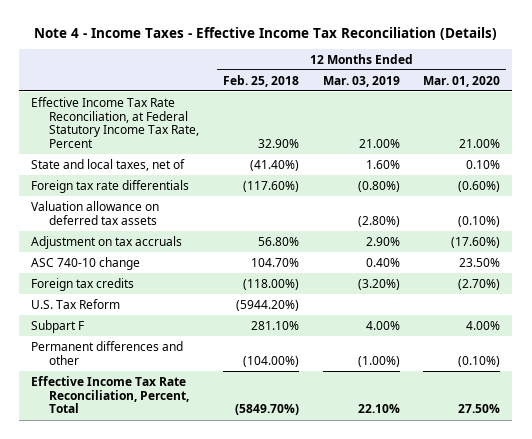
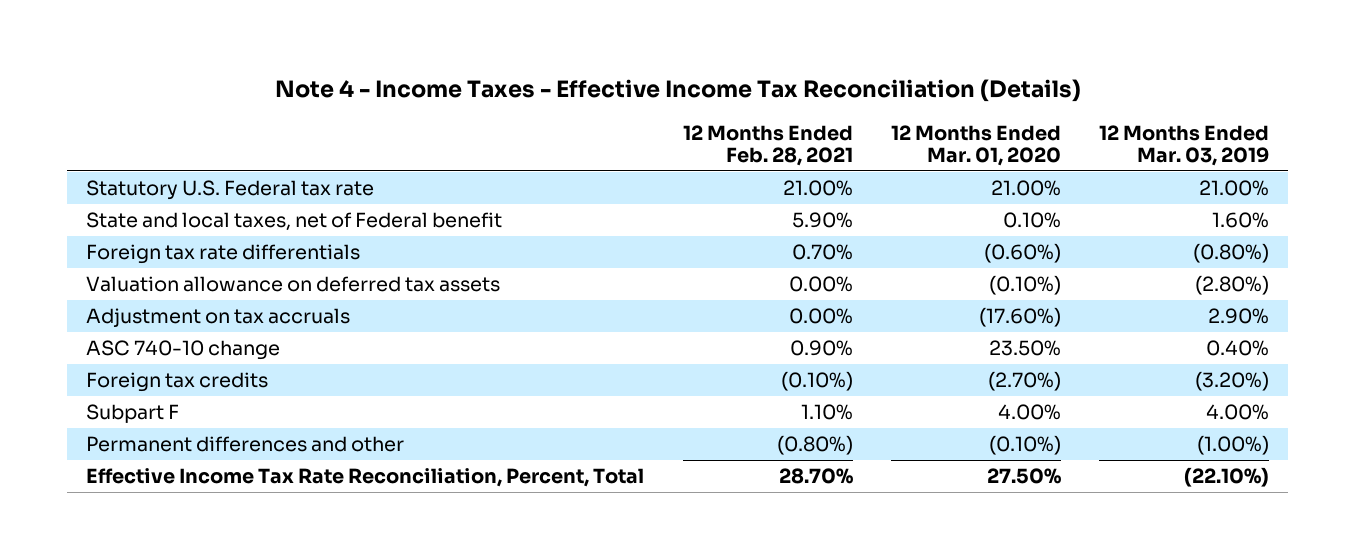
- | 12 Months Ended Feb. 25, 2018 | 12 Months Ended Mar. 03, 2019 | 12 Months Ended Mar. 01, 2020
+ | 12 Months Ended Feb. 28, 2021 | 12 Months Ended Mar. 01, 2020 | 12 Months Ended Mar. 03, 2019
- Effective Income Tax Rate Reconciliation, at Federal Statutory Income Tax Rate, Percent | 32.90% | 21.00% | 21.00%
- State and local taxes, net of | (41.40%) | 1.60% | 0.10%
+ Statutory U.S. Federal tax rate | 21.00% | 21.00% | 21.00%
+ State and local taxes, net of Federal benefit | 5.90% | 0.10% | 1.60%
- U.S. Tax Reform | (5944.20%) | |
- Effective Income Tax Rate Reconciliation, Percent, Total | (5849.70%) | 22.10% | 27.50%
+ Effective Income Tax Rate Reconciliation, Percent, Total | 28.70% | 27.50% | (22.10%)

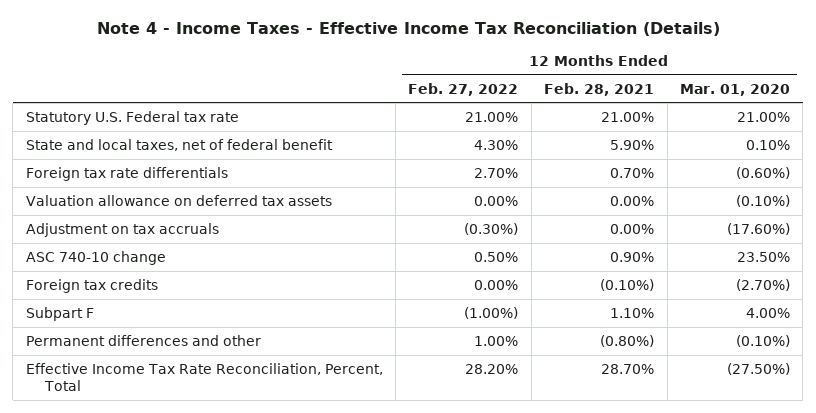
- | 12 Months Ended Feb. 28, 2021 | 12 Months Ended Mar. 01, 2020 | 12 Months Ended Mar. 03, 2019
+ | 12 Months Ended Feb. 27, 2022 | 12 Months Ended Feb. 28, 2021 | 12 Months Ended Mar. 01, 2020
- State and local taxes, net of Federal benefit | 5.90% | 0.10% | 1.60%
+ State and local taxes, net of federal benefit | 4.30% | 5.90% | 0.10%
- Effective Income Tax Rate Reconciliation, Percent, Total | 28.70% | 27.50% | (22.10%)
+ Effective Income Tax Rate Reconciliation, Percent, Total | 28.20% | 28.70% | (27.50%)

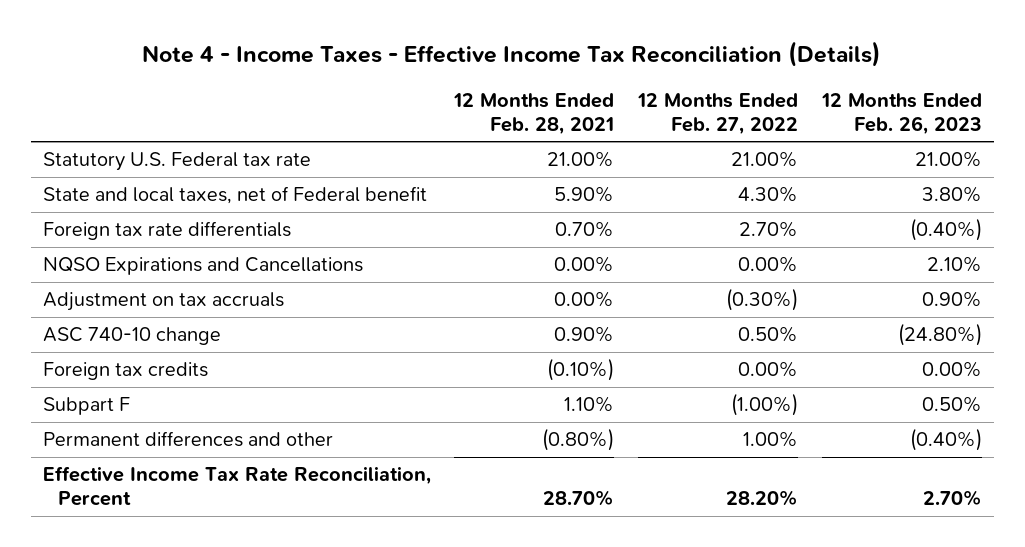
- | 12 Months Ended Feb. 27, 2022 | 12 Months Ended Feb. 28, 2021 | 12 Months Ended Mar. 01, 2020
+ | 12 Months Ended Feb. 28, 2021 | 12 Months Ended Feb. 27, 2022 | 12 Months Ended Feb. 26, 2023
- State and local taxes, net of federal benefit | 4.30% | 5.90% | 0.10%
+ State and local taxes, net of Federal benefit | 5.90% | 4.30% | 3.80%
- Valuation allowance on deferred tax assets | 0.00% | 0.00% | (0.10%)
+ NQSO Expirations and Cancellations | 0.00% | 0.00% | 2.10%
- Effective Income Tax Rate Reconciliation, Percent, Total | 28.20% | 28.70% | (27.50%)
+ Effective Income Tax Rate Reconciliation, Percent | 28.70% | 28.20% | 2.70%

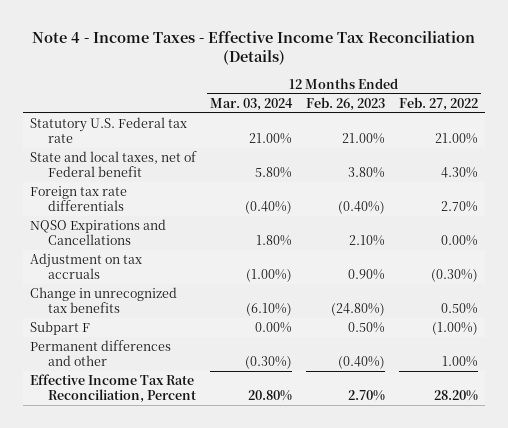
- | 12 Months Ended Feb. 28, 2021 | 12 Months Ended Feb. 27, 2022 | 12 Months Ended Feb. 26, 2023
+ | 12 Months Ended Mar. 03, 2024 | 12 Months Ended Feb. 26, 2023 | 12 Months Ended Feb. 27, 2022
- ASC 740-10 change | 0.90% | 0.50% | (24.80%)
- Foreign tax credits | (0.10%) | 0.00% | 0.00%
+ Change in unrecognized tax benefits | (6.10%) | (24.80%) | 0.50%

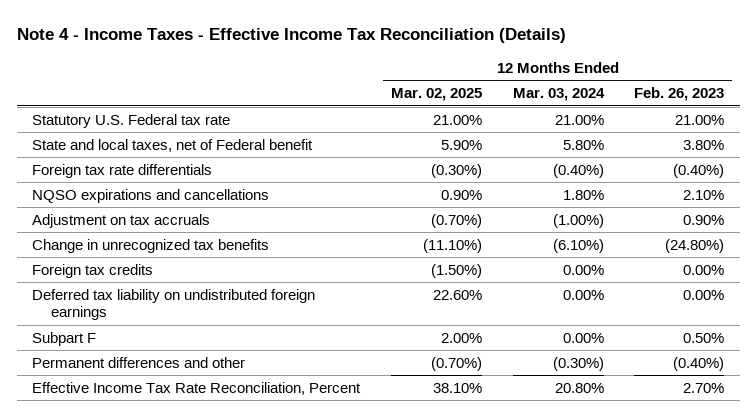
- | 12 Months Ended Mar. 03, 2024 | 12 Months Ended Feb. 26, 2023 | 12 Months Ended Feb. 27, 2022
+ | 12 Months Ended Mar. 02, 2025 | 12 Months Ended Mar. 03, 2024 | 12 Months Ended Feb. 26, 2023
- NQSO Expirations and Cancellations | 1.80% | 2.10% | 0.00%
+ NQSO expirations and cancellations | 0.90% | 1.80% | 2.10%
+ Foreign tax credits | (1.50%) | 0.00% | 0.00%
+ Deferred tax liability on undistributed foreign earnings | 22.60% | 0.00% | 0.00%

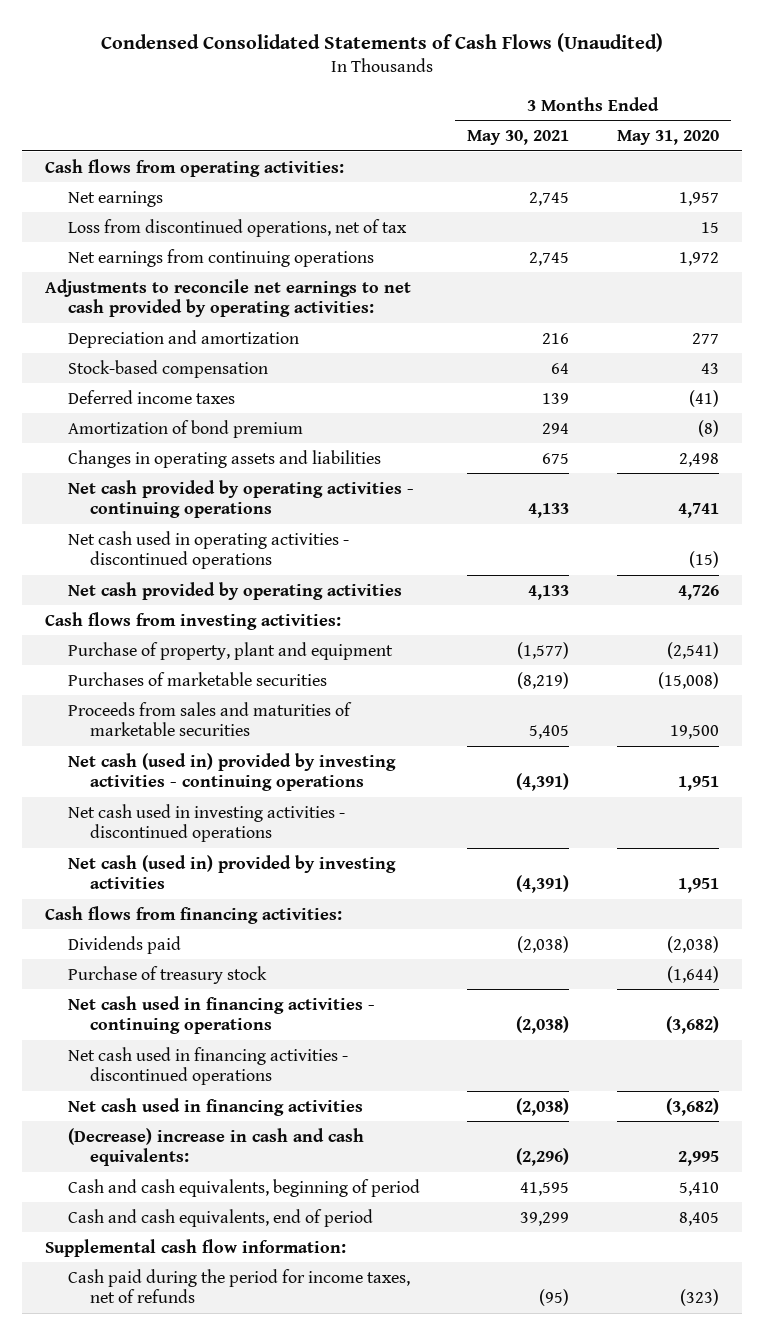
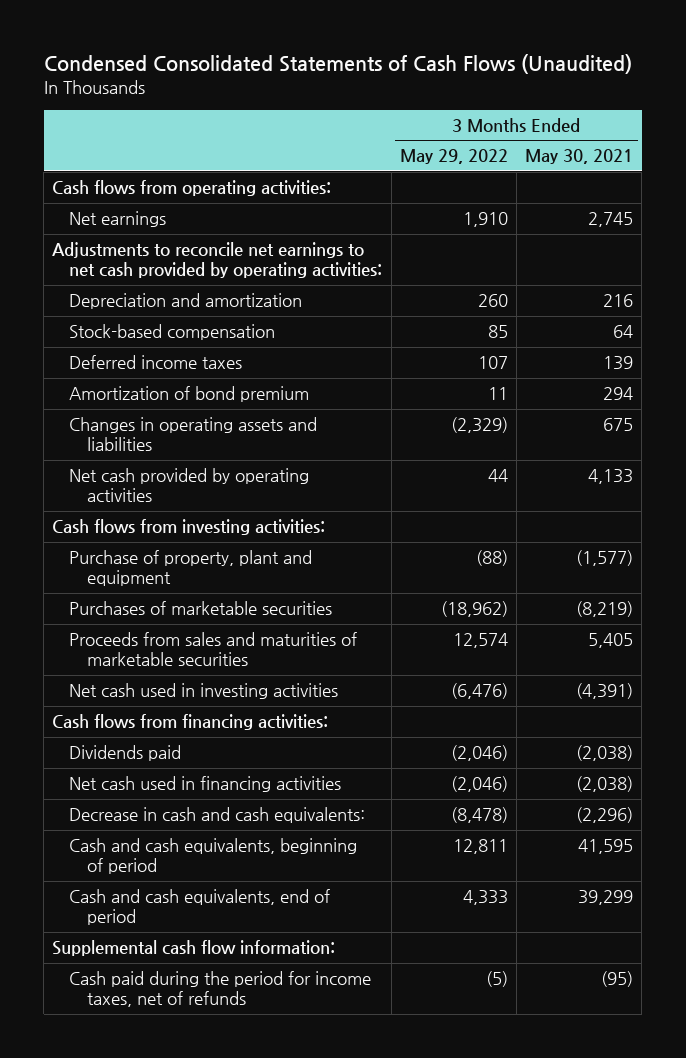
- | 3 Months Ended May 30, 2021 | 3 Months Ended May 31, 2020
+ | 3 Months Ended May 29, 2022 | 3 Months Ended May 30, 2021
- Loss from discontinued operations, net of tax | | 15
- Net earnings from continuing operations | 2,745 | 1,972
- Net cash provided by operating activities - continuing operations | 4,133 | 4,741
- Net cash used in operating activities - discontinued operations | | (15)
- Net cash (used in) provided by investing activities - continuing operations | (4,391) | 1,951
- Net cash used in investing activities - discontinued operations
- Net cash (used in) provided by investing activities | (4,391) | 1,951
+ Net cash used in investing activities | (6,476) | (4,391)
- Purchase of treasury stock | | (1,644)
- Net cash used in financing activities - continuing operations | (2,038) | (3,682)
- Net cash used in financing activities - discontinued operations
- (Decrease) increase in cash and cash equivalents: | (2,296) | 2,995
+ Decrease in cash and cash equivalents: | (8,478) | (2,296)

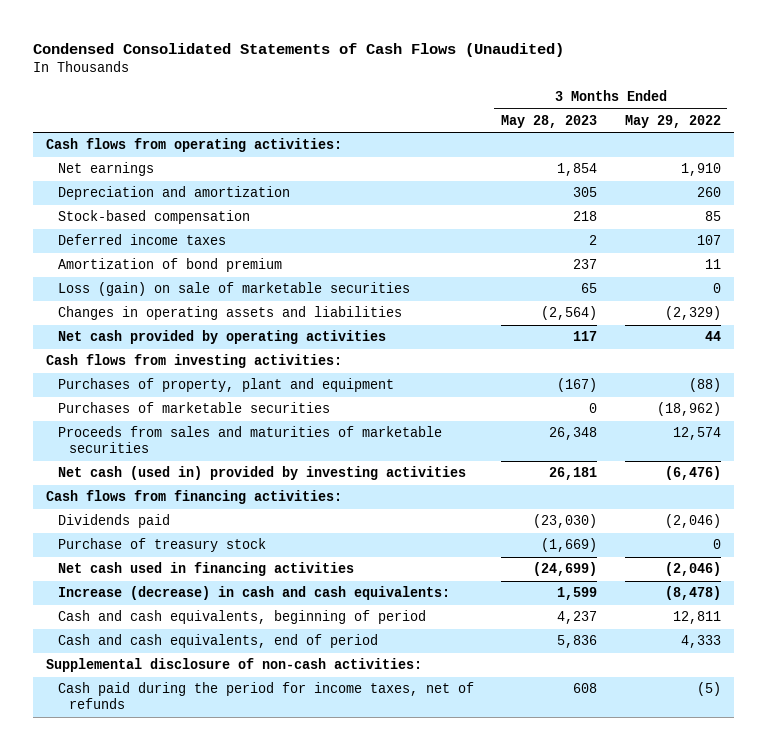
- | 3 Months Ended May 29, 2022 | 3 Months Ended May 30, 2021
+ | 3 Months Ended May 28, 2023 | 3 Months Ended May 29, 2022
- Adjustments to reconcile net earnings to net cash provided by operating activities:
+ Loss (gain) on sale of marketable securities | 65 | 0
- Purchase of property, plant and equipment | (88) | (1,577)
+ Purchases of property, plant and equipment | (167) | (88)
- Net cash used in investing activities | (6,476) | (4,391)
+ Net cash (used in) provided by investing activities | 26,181 | (6,476)
+ Purchase of treasury stock | (1,669) | 0
- Decrease in cash and cash equivalents: | (8,478) | (2,296)
+ Increase (decrease) in cash and cash equivalents: | 1,599 | (8,478)
- Supplemental cash flow information:
+ Supplemental disclosure of non-cash activities:

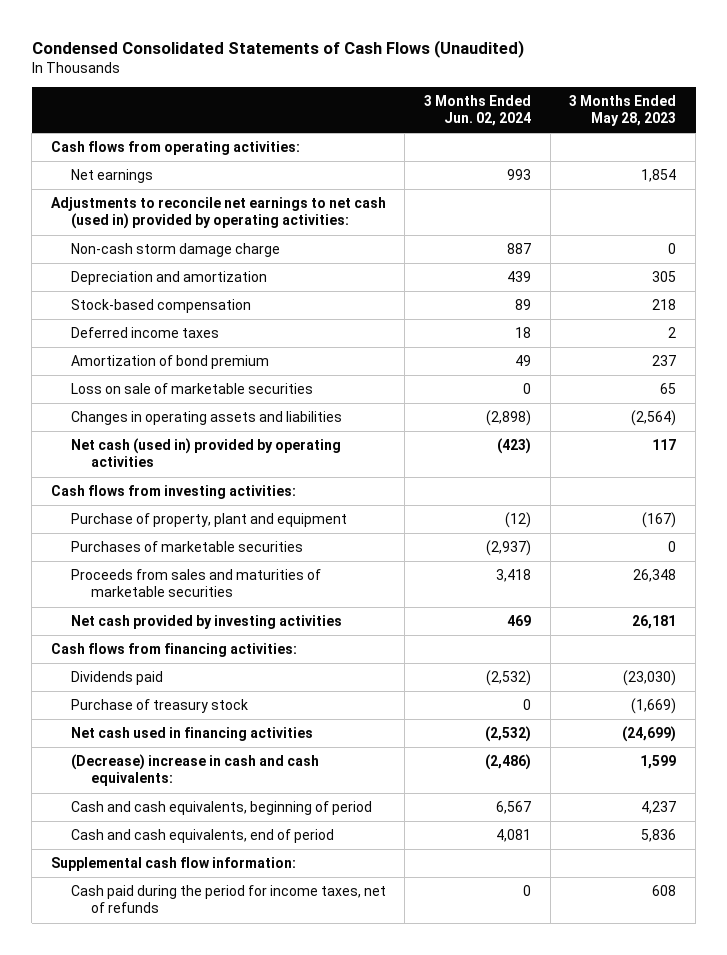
- | 3 Months Ended May 28, 2023 | 3 Months Ended May 29, 2022
+ | 3 Months Ended Jun. 02, 2024 | 3 Months Ended May 28, 2023
+ Adjustments to reconcile net earnings to net cash (used in) provided by operating activities:
+ Non-cash storm damage charge | 887 | 0
- Loss (gain) on sale of marketable securities | 65 | 0
+ Loss on sale of marketable securities | 0 | 65
- Net cash provided by operating activities | 117 | 44
+ Net cash (used in) provided by operating activities | (423) | 117
- Purchases of property, plant and equipment | (167) | (88)
+ Purchase of property, plant and equipment | (12) | (167)
- Net cash (used in) provided by investing activities | 26,181 | (6,476)
+ Net cash provided by investing activities | 469 | 26,181
- Increase (decrease) in cash and cash equivalents: | 1,599 | (8,478)
+ (Decrease) increase in cash and cash equivalents: | (2,486) | 1,599
- Supplemental disclosure of non-cash activities:
+ Supplemental cash flow information:

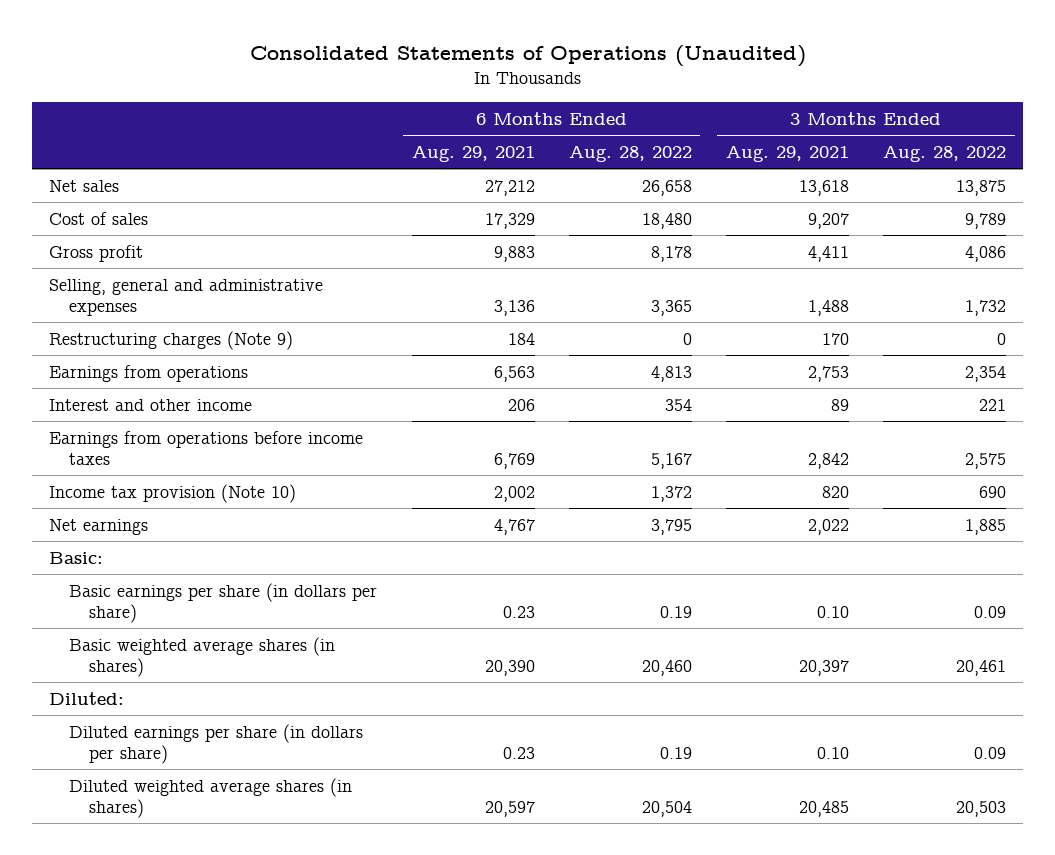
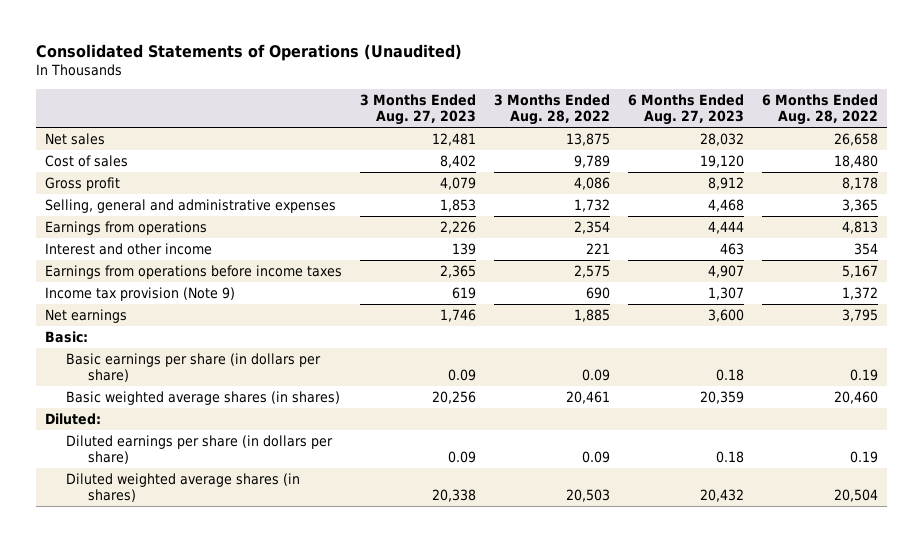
- | 6 Months Ended Aug. 29, 2021 | 6 Months Ended Aug. 28, 2022 | 3 Months Ended Aug. 29, 2021 | 3 Months Ended Aug. 28, 2022
+ | 3 Months Ended Aug. 27, 2023 | 3 Months Ended Aug. 28, 2022 | 6 Months Ended Aug. 27, 2023 | 6 Months Ended Aug. 28, 2022
- Restructuring charges (Note 9) | 184 | 0 | 170 | 0
- Income tax provision (Note 10) | 2,002 | 1,372 | 820 | 690
+ Income tax provision (Note 9) | 619 | 690 | 1,307 | 1,372

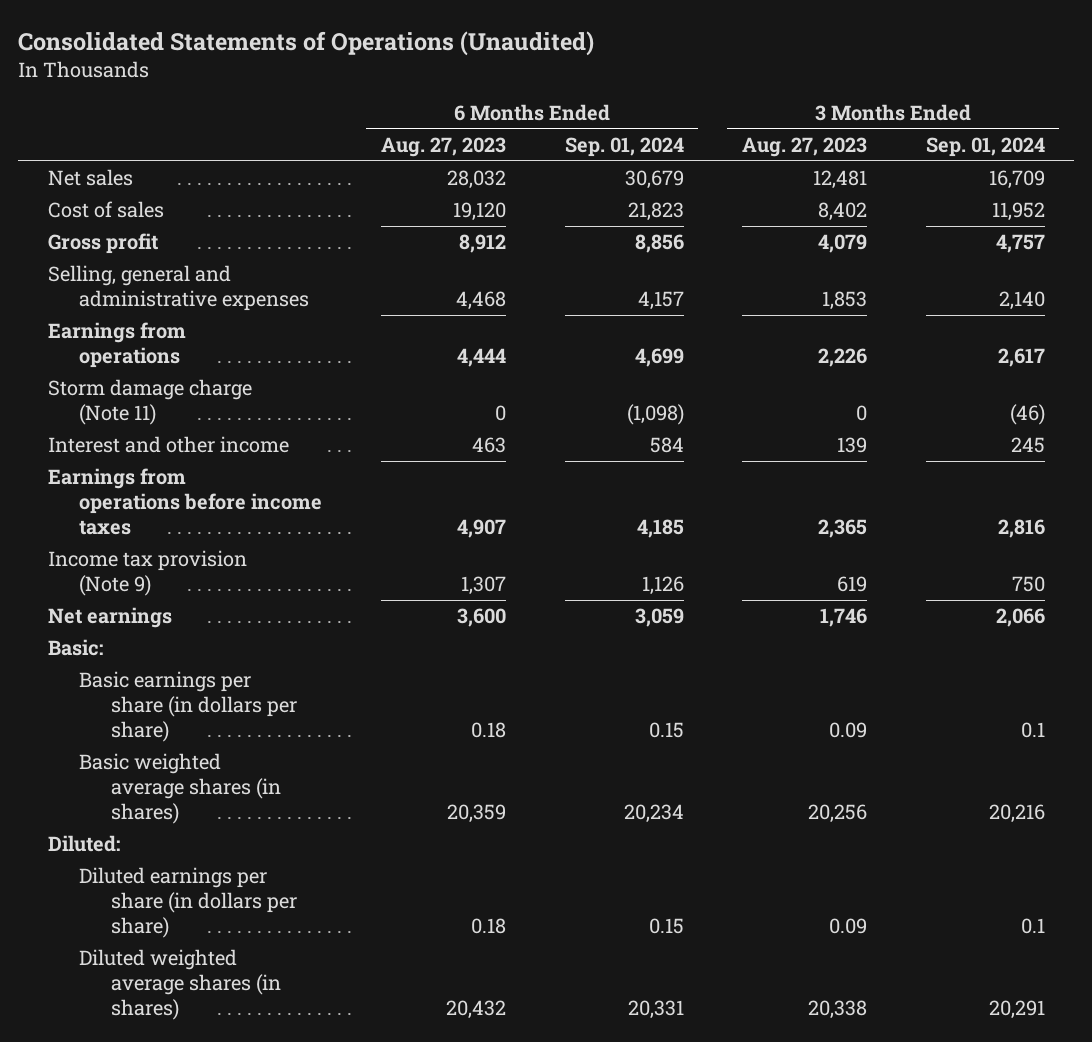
- | 3 Months Ended Aug. 27, 2023 | 3 Months Ended Aug. 28, 2022 | 6 Months Ended Aug. 27, 2023 | 6 Months Ended Aug. 28, 2022
+ | 6 Months Ended Aug. 27, 2023 | 6 Months Ended Sep. 01, 2024 | 3 Months Ended Aug. 27, 2023 | 3 Months Ended Sep. 01, 2024
+ Storm damage charge (Note 11) | 0 | (1,098) | 0 | (46)

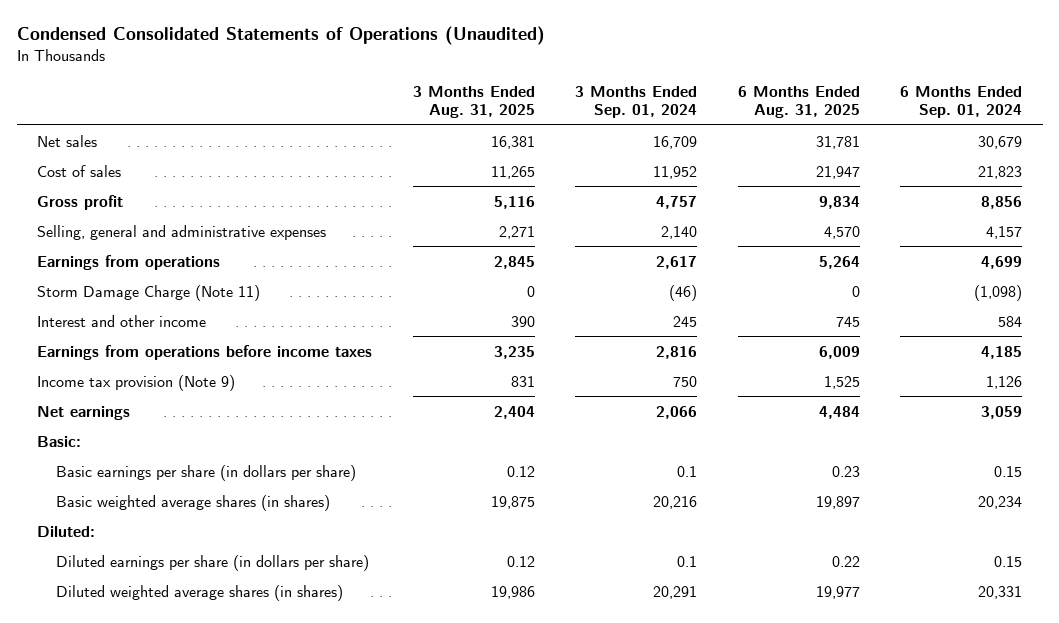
- Consolidated Statements of Operations (Unaudited)
+ Condensed Consolidated Statements of Operations (Unaudited)
- | 6 Months Ended Aug. 27, 2023 | 6 Months Ended Sep. 01, 2024 | 3 Months Ended Aug. 27, 2023 | 3 Months Ended Sep. 01, 2024
+ | 3 Months Ended Aug. 31, 2025 | 3 Months Ended Sep. 01, 2024 | 6 Months Ended Aug. 31, 2025 | 6 Months Ended Sep. 01, 2024
- Storm damage charge (Note 11) | 0 | (1,098) | 0 | (46)
+ Storm Damage Charge (Note 11) | 0 | (46) | 0 | (1,098)

